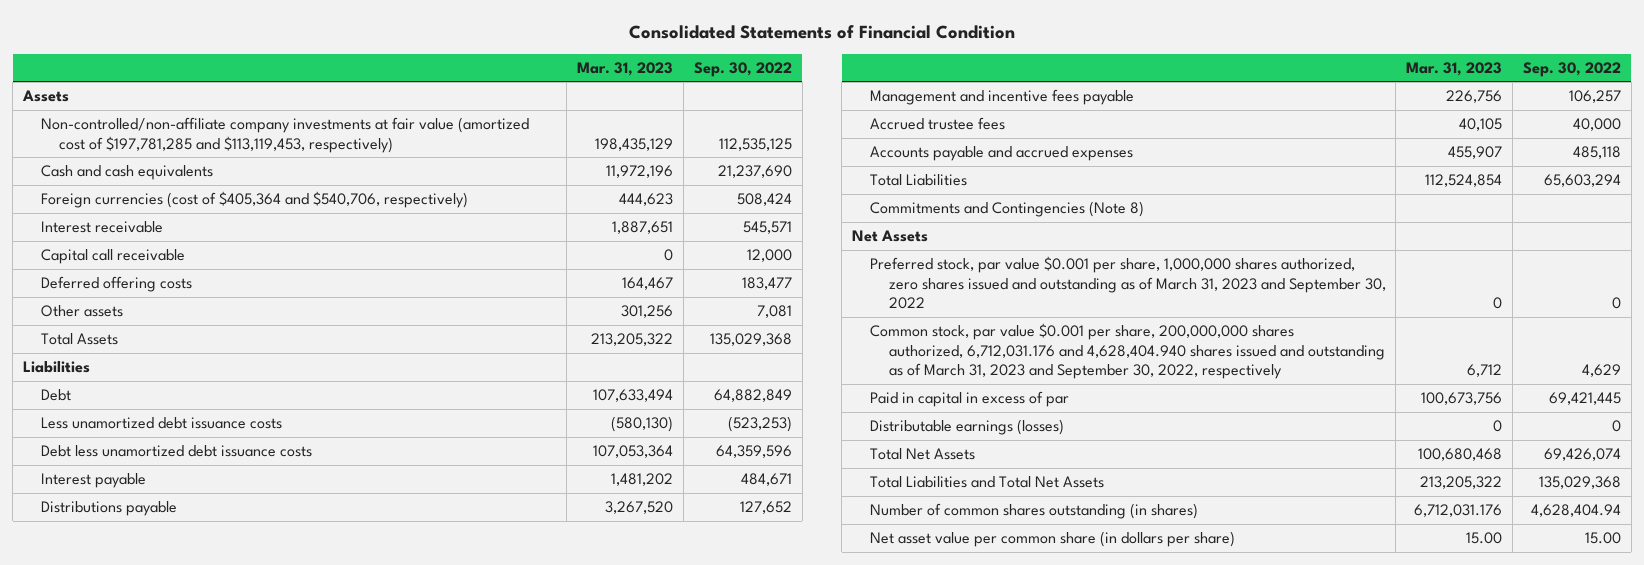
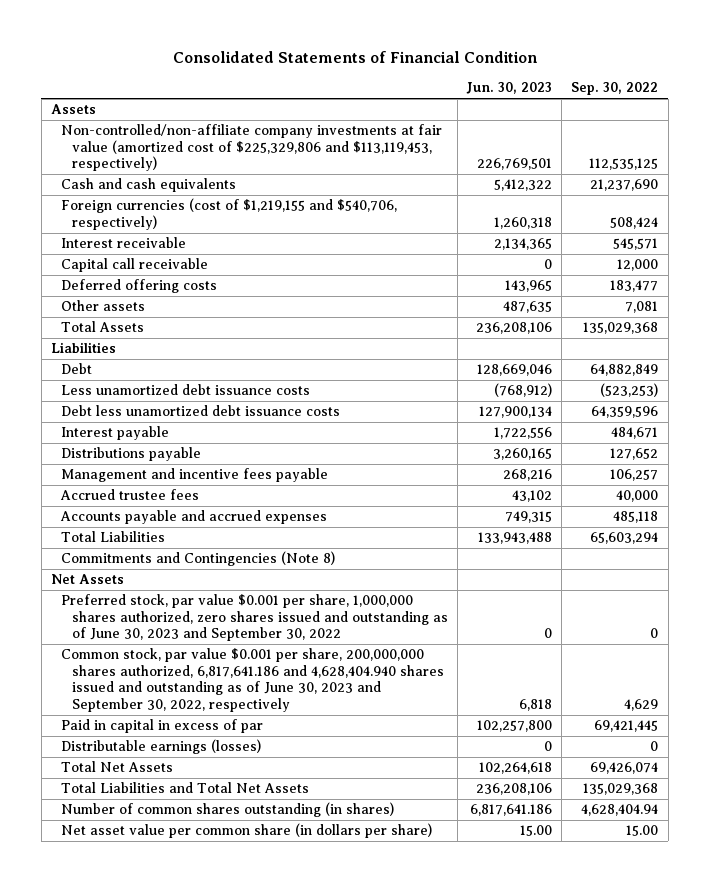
- | Mar. 31, 2023 | Sep. 30, 2022
+ | Jun. 30, 2023 | Sep. 30, 2022
- Non-controlled/non-affiliate company investments at fair value (amortized cost of $197,781,285 and $113,119,453, respectively) | 198,435,129 | 112,535,125
+ Non-controlled/non-affiliate company investments at fair value (amortized cost of $225,329,806 and $113,119,453, respectively) | 226,769,501 | 112,535,125
- Foreign currencies (cost of $405,364 and $540,706, respectively) | 444,623 | 508,424
+ Foreign currencies (cost of $1,219,155 and $540,706, respectively) | 1,260,318 | 508,424
- Preferred stock, par value $0.001 per share, 1,000,000 shares authorized, zero shares issued and outstanding as of March 31, 2023 and September 30, 2022 | 0 | 0
- Common stock, par value $0.001 per share, 200,000,000 shares authorized, 6,712,031.176 and 4,628,404.940 shares issued and outstanding as of March 31, 2023 and September 30, 2022, respectively | 6,712 | 4,629
+ Preferred stock, par value $0.001 per share, 1,000,000 shares authorized, zero shares issued and outstanding as of June 30, 2023 and September 30, 2022 | 0 | 0
+ Common stock, par value $0.001 per share, 200,000,000 shares authorized, 6,817,641.186 and 4,628,404.940 shares issued and outstanding as of June 30, 2023 and September 30, 2022, respectively | 6,818 | 4,629

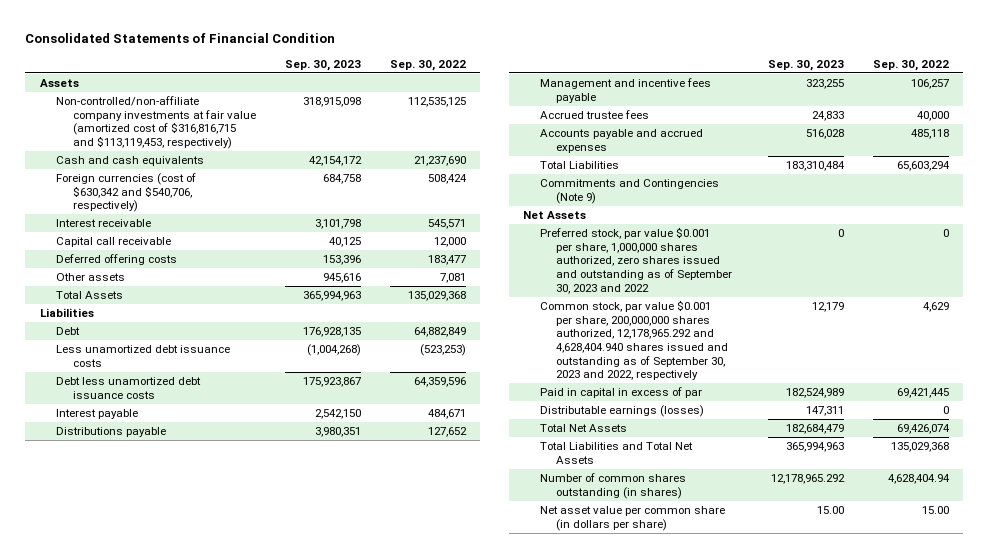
- | Jun. 30, 2023 | Sep. 30, 2022
+ | Sep. 30, 2023 | Sep. 30, 2022
- Non-controlled/non-affiliate company investments at fair value (amortized cost of $225,329,806 and $113,119,453, respectively) | 226,769,501 | 112,535,125
+ Non-controlled/non-affiliate company investments at fair value (amortized cost of $316,816,715 and $113,119,453, respectively) | 318,915,098 | 112,535,125
- Foreign currencies (cost of $1,219,155 and $540,706, respectively) | 1,260,318 | 508,424
+ Foreign currencies (cost of $630,342 and $540,706, respectively) | 684,758 | 508,424
- Commitments and Contingencies (Note 8)
+ Commitments and Contingencies (Note 9)
- Preferred stock, par value $0.001 per share, 1,000,000 shares authorized, zero shares issued and outstanding as of June 30, 2023 and September 30, 2022 | 0 | 0
- Common stock, par value $0.001 per share, 200,000,000 shares authorized, 6,817,641.186 and 4,628,404.940 shares issued and outstanding as of June 30, 2023 and September 30, 2022, respectively | 6,818 | 4,629
+ Preferred stock, par value $0.001 per share, 1,000,000 shares authorized, zero shares issued and outstanding as of September 30, 2023 and 2022 | 0 | 0
+ Common stock, par value $0.001 per share, 200,000,000 shares authorized, 12,178,965.292 and 4,628,404.940 shares issued and outstanding as of September 30, 2023 and 2022, respectively | 12,179 | 4,629

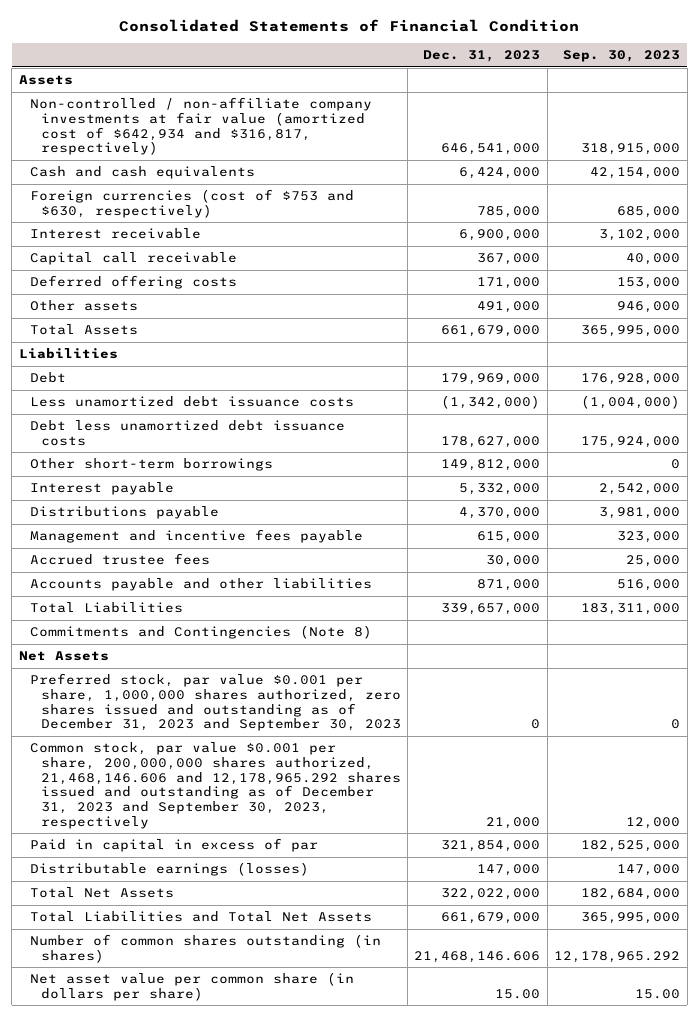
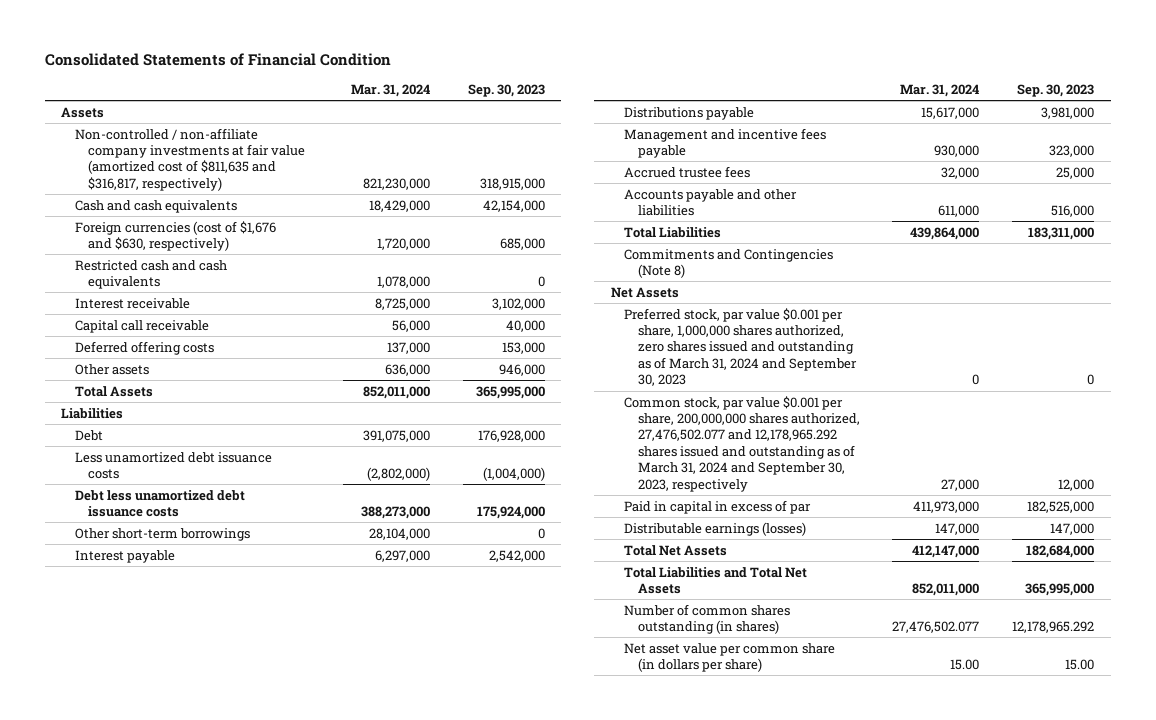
- | Dec. 31, 2023 | Sep. 30, 2023
+ | Mar. 31, 2024 | Sep. 30, 2023
- Non-controlled / non-affiliate company investments at fair value (amortized cost of $642,934 and $316,817, respectively) | 646,541,000 | 318,915,000
+ Non-controlled / non-affiliate company investments at fair value (amortized cost of $811,635 and $316,817, respectively) | 821,230,000 | 318,915,000
- Foreign currencies (cost of $753 and $630, respectively) | 785,000 | 685,000
+ Foreign currencies (cost of $1,676 and $630, respectively) | 1,720,000 | 685,000
+ Restricted cash and cash equivalents | 1,078,000 | 0
- Preferred stock, par value $0.001 per share, 1,000,000 shares authorized, zero shares issued and outstanding as of December 31, 2023 and September 30, 2023 | 0 | 0
- Common stock, par value $0.001 per share, 200,000,000 shares authorized, 21,468,146.606 and 12,178,965.292 shares issued and outstanding as of December 31, 2023 and September 30, 2023, respectively | 21,000 | 12,000
+ Preferred stock, par value $0.001 per share, 1,000,000 shares authorized, zero shares issued and outstanding as of March 31, 2024 and September 30, 2023 | 0 | 0
+ Common stock, par value $0.001 per share, 200,000,000 shares authorized, 27,476,502.077 and 12,178,965.292 shares issued and outstanding as of March 31, 2024 and September 30, 2023, respectively | 27,000 | 12,000

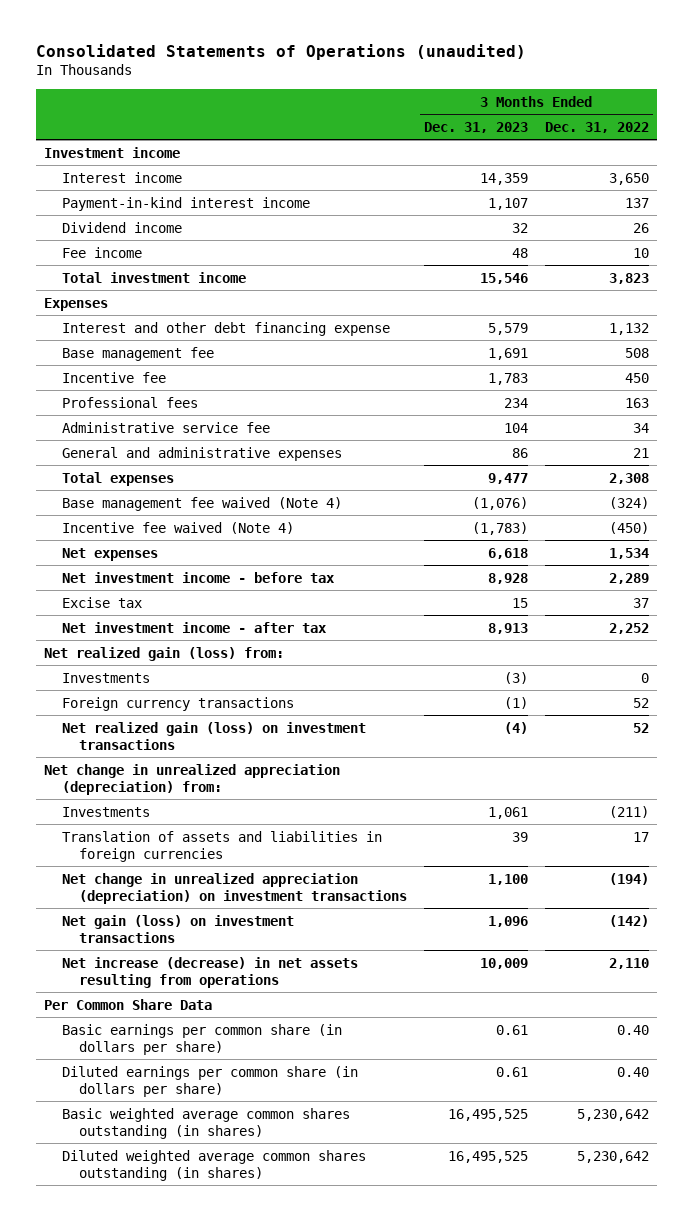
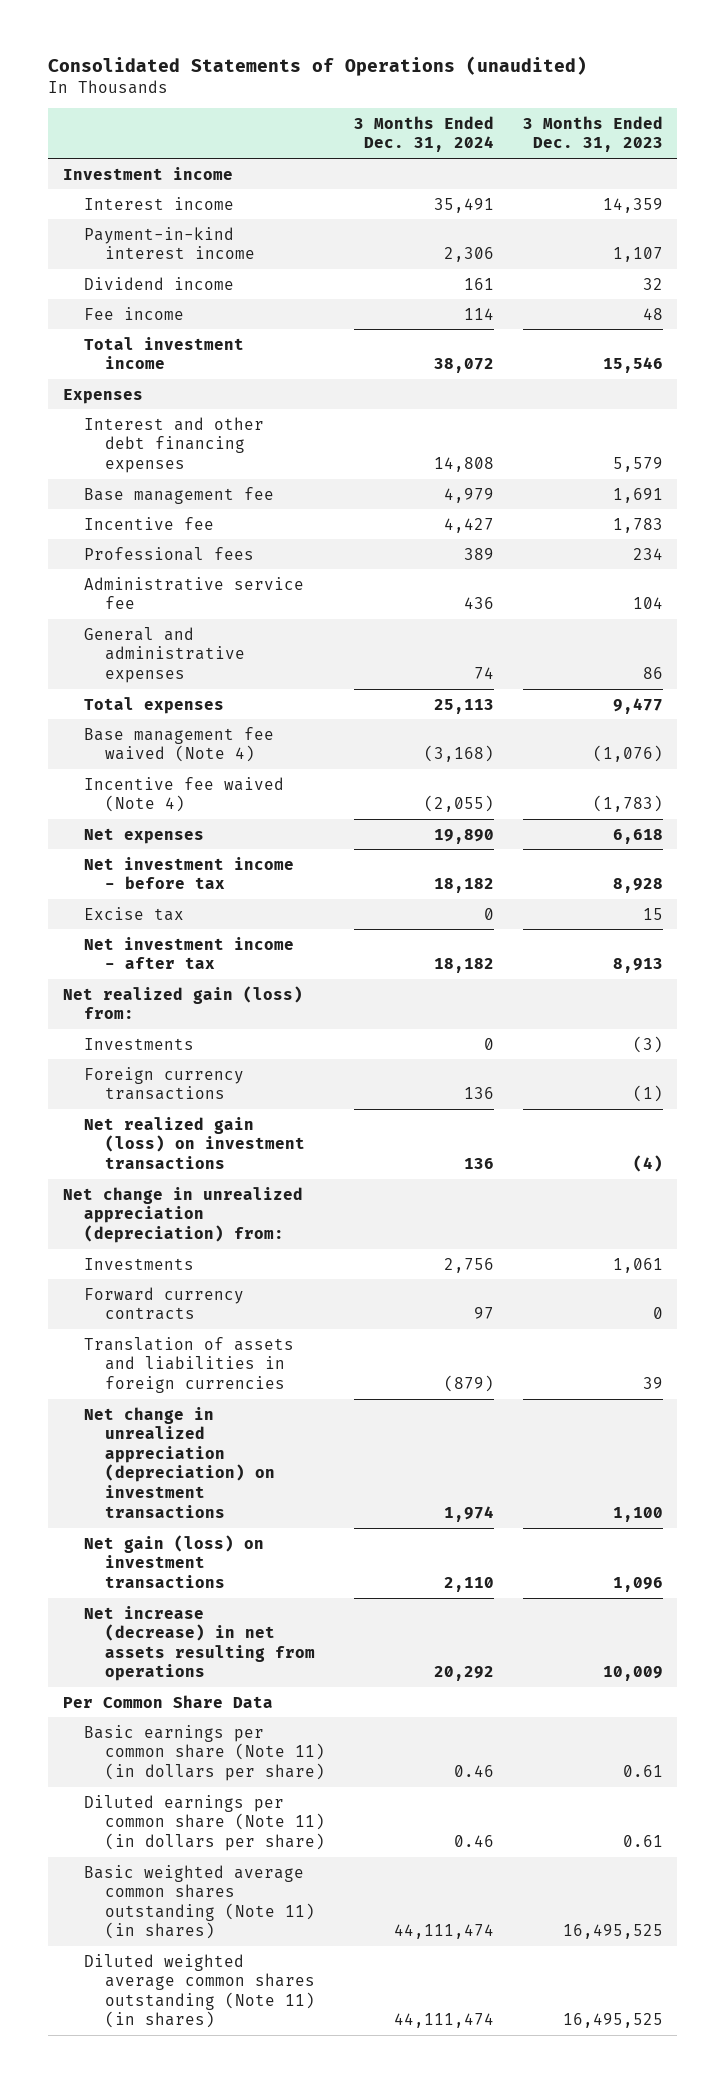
- | 3 Months Ended Dec. 31, 2023 | 3 Months Ended Dec. 31, 2022
+ | 3 Months Ended Dec. 31, 2024 | 3 Months Ended Dec. 31, 2023
- Interest and other debt financing expense | 5,579 | 1,132
+ Interest and other debt financing expenses | 14,808 | 5,579
+ Forward currency contracts | 97 | 0
- Basic earnings per common share (in dollars per share) | 0.61 | 0.40
- Diluted earnings per common share (in dollars per share) | 0.61 | 0.40
- Basic weighted average common shares outstanding (in shares) | 16,495,525 | 5,230,642
- Diluted weighted average common shares outstanding (in shares) | 16,495,525 | 5,230,642
+ Basic earnings per common share (Note 11) (in dollars per share) | 0.46 | 0.61
+ Diluted earnings per common share (Note 11) (in dollars per share) | 0.46 | 0.61
+ Basic weighted average common shares outstanding (Note 11) (in shares) | 44,111,474 | 16,495,525
+ Diluted weighted average common shares outstanding (Note 11) (in shares) | 44,111,474 | 16,495,525

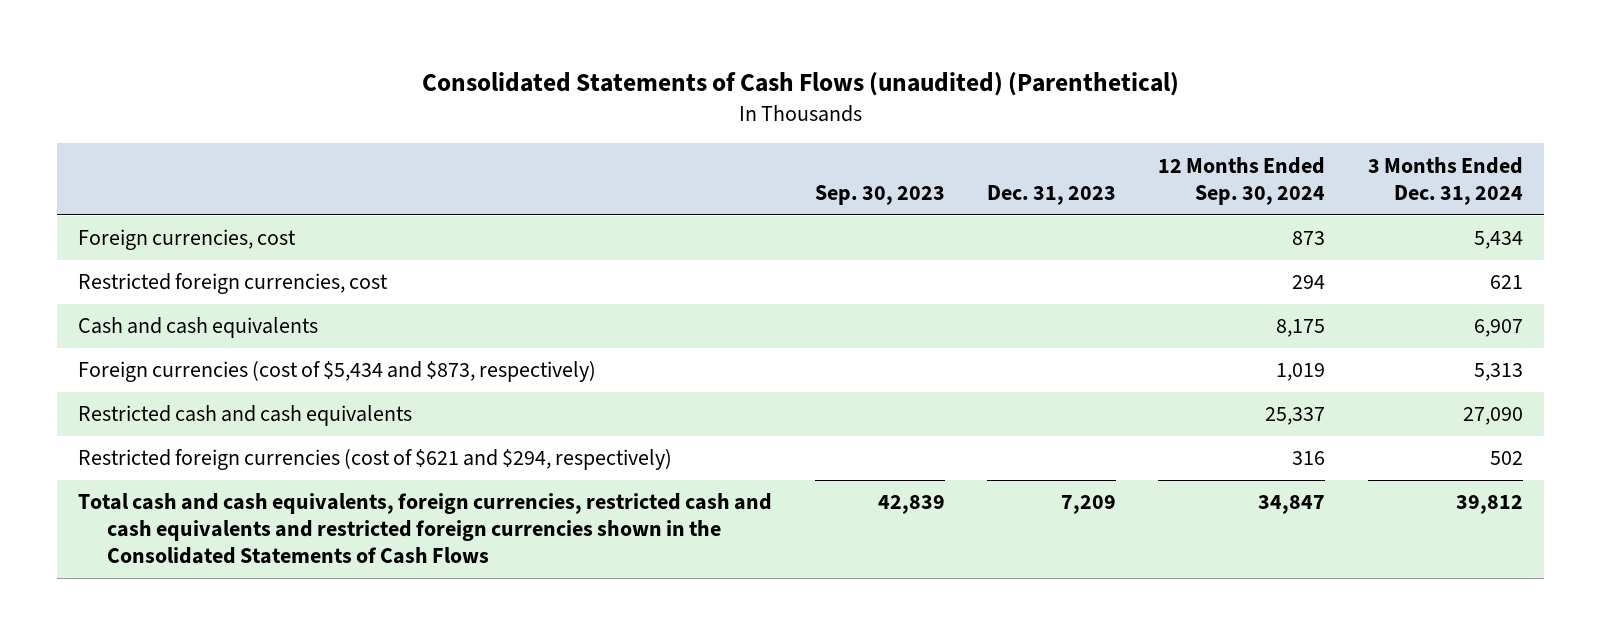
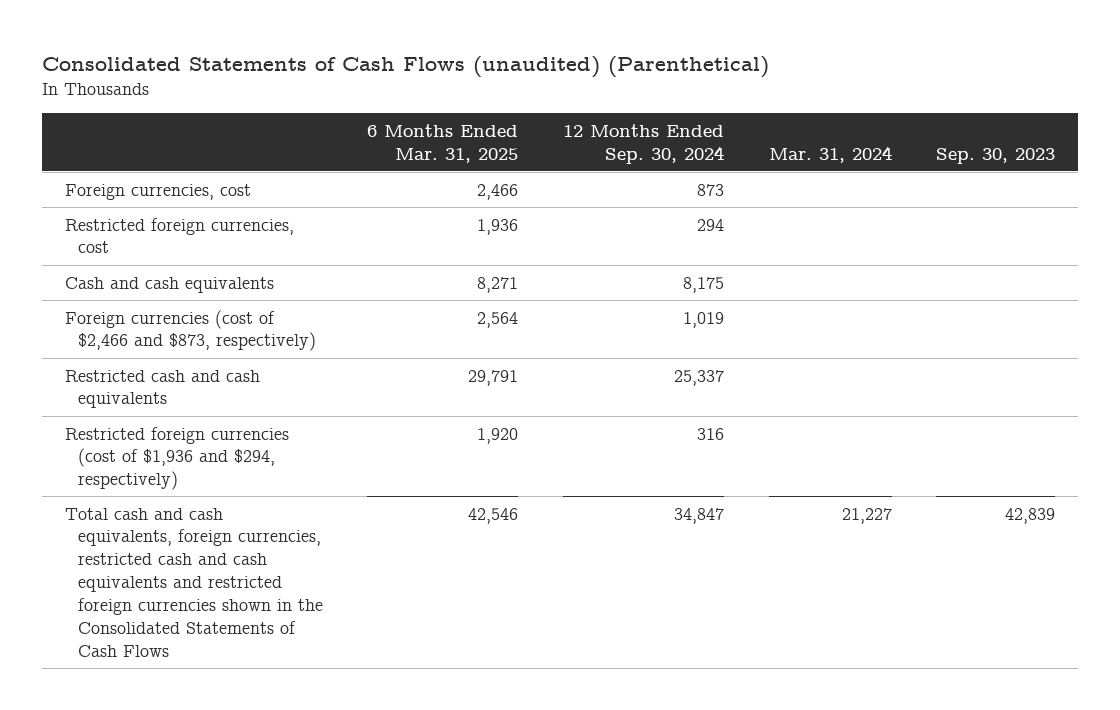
- | Sep. 30, 2023 | Dec. 31, 2023 | 12 Months Ended Sep. 30, 2024 | 3 Months Ended Dec. 31, 2024
+ | 6 Months Ended Mar. 31, 2025 | 12 Months Ended Sep. 30, 2024 | Mar. 31, 2024 | Sep. 30, 2023
- Foreign currencies (cost of $5,434 and $873, respectively) | | | 1,019 | 5,313
+ Foreign currencies (cost of $2,466 and $873, respectively) | 2,564 | 1,019 | |
- Restricted foreign currencies (cost of $621 and $294, respectively) | | | 316 | 502
+ Restricted foreign currencies (cost of $1,936 and $294, respectively) | 1,920 | 316 | |

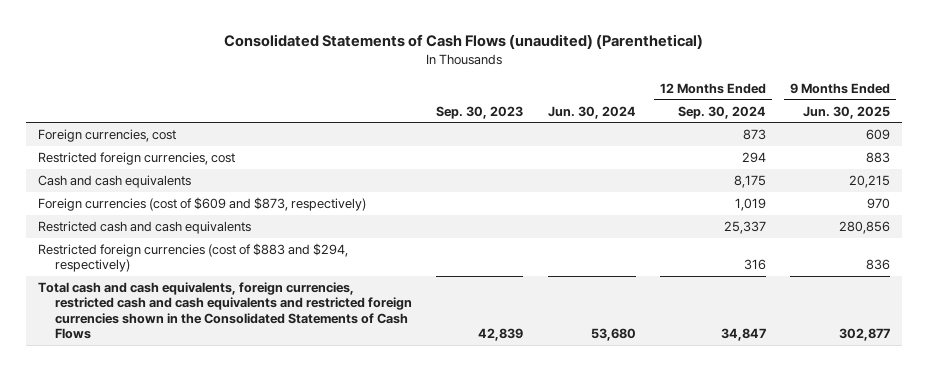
- | 6 Months Ended Mar. 31, 2025 | 12 Months Ended Sep. 30, 2024 | Mar. 31, 2024 | Sep. 30, 2023
+ | Sep. 30, 2023 | Jun. 30, 2024 | 12 Months Ended Sep. 30, 2024 | 9 Months Ended Jun. 30, 2025
- Foreign currencies (cost of $2,466 and $873, respectively) | 2,564 | 1,019 | |
+ Foreign currencies (cost of $609 and $873, respectively) | | | 1,019 | 970
- Restricted foreign currencies (cost of $1,936 and $294, respectively) | 1,920 | 316 | |
+ Restricted foreign currencies (cost of $883 and $294, respectively) | | | 316 | 836

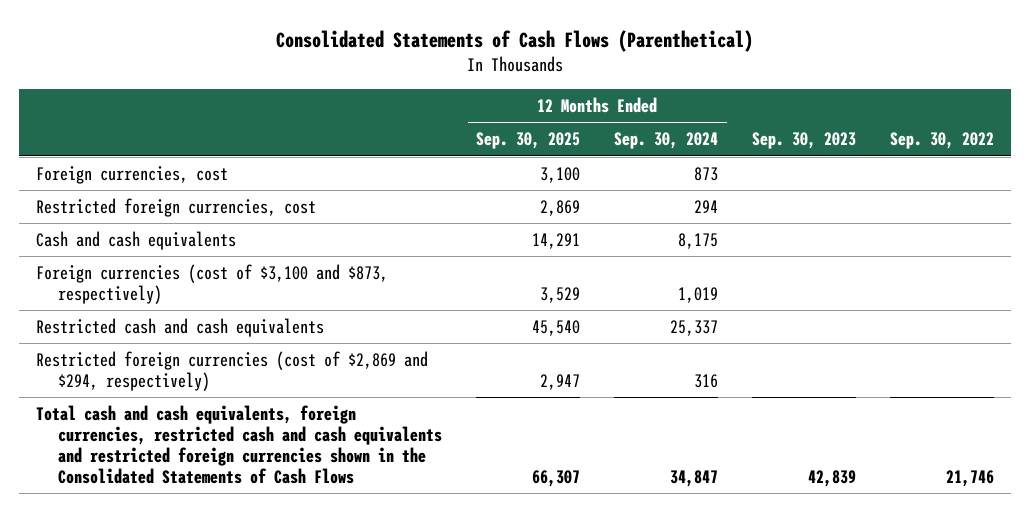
- Consolidated Statements of Cash Flows (unaudited) (Parenthetical)
+ Consolidated Statements of Cash Flows (Parenthetical)
- | Sep. 30, 2023 | Jun. 30, 2024 | 12 Months Ended Sep. 30, 2024 | 9 Months Ended Jun. 30, 2025
+ | 12 Months Ended Sep. 30, 2025 | 12 Months Ended Sep. 30, 2024 | Sep. 30, 2023 | Sep. 30, 2022
- Foreign currencies (cost of $609 and $873, respectively) | | | 1,019 | 970
+ Foreign currencies (cost of $3,100 and $873, respectively) | 3,529 | 1,019 | |
- Restricted foreign currencies (cost of $883 and $294, respectively) | | | 316 | 836
+ Restricted foreign currencies (cost of $2,869 and $294, respectively) | 2,947 | 316 | |

